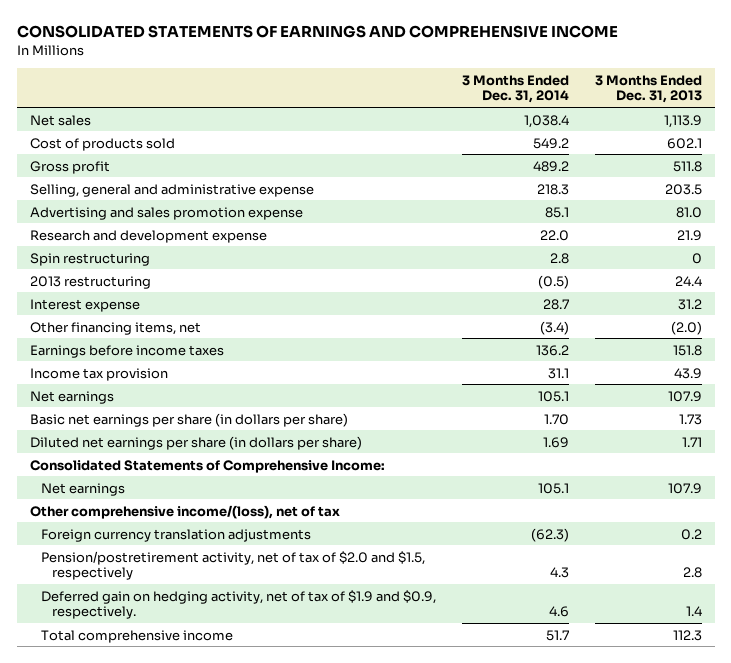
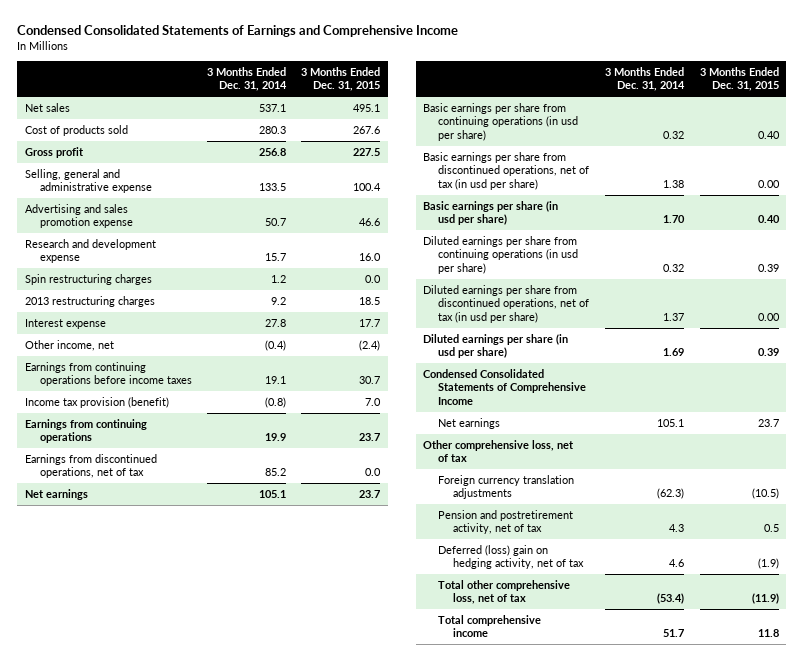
- CONSOLIDATED STATEMENTS OF EARNINGS AND COMPREHENSIVE INCOME
+ Condensed Consolidated Statements of Earnings and Comprehensive Income
- | 3 Months Ended Dec. 31, 2014 | 3 Months Ended Dec. 31, 2013
+ | 3 Months Ended Dec. 31, 2014 | 3 Months Ended Dec. 31, 2015
- Net sales | 1,038.4 | 1,113.9
- Cost of products sold | 549.2 | 602.1
- Gross profit | 489.2 | 511.8
- Selling, general and administrative expense | 218.3 | 203.5
- Advertising and sales promotion expense | 85.1 | 81.0
- Research and development expense | 22.0 | 21.9
- Spin restructuring | 2.8 | 0
- 2013 restructuring | (0.5) | 24.4
- Interest expense | 28.7 | 31.2
- Other financing items, net | (3.4) | (2.0)
- Earnings before income taxes | 136.2 | 151.8
- Income tax provision | 31.1 | 43.9
+ Net sales | 537.1 | 495.1
+ Cost of products sold | 280.3 | 267.6
+ Gross profit | 256.8 | 227.5
+ Selling, general and administrative expense | 133.5 | 100.4
+ Advertising and sales promotion expense | 50.7 | 46.6
+ Research and development expense | 15.7 | 16.0
+ Spin restructuring charges | 1.2 | 0.0
+ 2013 restructuring charges | 9.2 | 18.5
+ Interest expense | 27.8 | 17.7
+ Other income, net | (0.4) | (2.4)
+ Earnings from continuing operations before income taxes | 19.1 | 30.7
+ Income tax provision (benefit) | (0.8) | 7.0
+ Earnings from continuing operations | 19.9 | 23.7
+ Earnings from discontinued operations, net of tax | 85.2 | 0.0
- Basic net earnings per share (in dollars per share) | 1.70 | 1.73
- Diluted net earnings per share (in dollars per share) | 1.69 | 1.71
- Consolidated Statements of Comprehensive Income:
+ Basic earnings per share from continuing operations (in usd per share) | 0.32 | 0.40
+ Basic earnings per share from discontinued operations, net of tax (in usd per share) | 1.38 | 0.00
+ Basic earnings per share (in usd per share) | 1.70 | 0.40
+ Diluted earnings per share from continuing operations (in usd per share) | 0.32 | 0.39
+ Diluted earnings per share from discontinued operations, net of tax (in usd per share) | 1.37 | 0.00
+ Diluted earnings per share (in usd per share) | 1.69 | 0.39
+ Condensed Consolidated Statements of Comprehensive Income
- Other comprehensive income/(loss), net of tax
+ Other comprehensive loss, net of tax
- Pension/postretirement activity, net of tax of $2.0 and $1.5, respectively | 4.3 | 2.8
- Deferred gain on hedging activity, net of tax of $1.9 and $0.9, respectively. | 4.6 | 1.4
+ Pension and postretirement activity, net of tax | 4.3 | 0.5
+ Deferred (loss) gain on hedging activity, net of tax | 4.6 | (1.9)
+ Total other comprehensive loss, net of tax | (53.4) | (11.9)

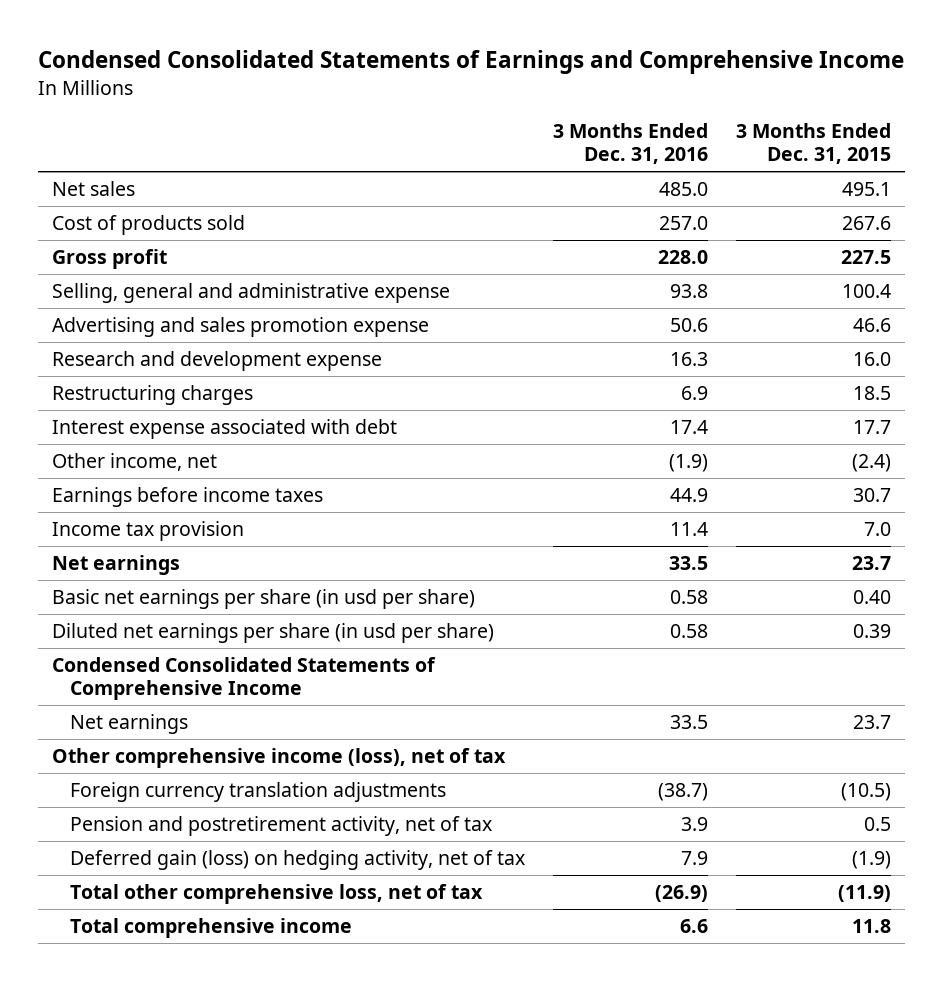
- | 3 Months Ended Dec. 31, 2014 | 3 Months Ended Dec. 31, 2015
+ | 3 Months Ended Dec. 31, 2016 | 3 Months Ended Dec. 31, 2015
- Spin restructuring charges | 1.2 | 0.0
- 2013 restructuring charges | 9.2 | 18.5
- Interest expense | 27.8 | 17.7
+ Restructuring charges | 6.9 | 18.5
+ Interest expense associated with debt | 17.4 | 17.7
- Earnings from continuing operations before income taxes | 19.1 | 30.7
- Income tax provision (benefit) | (0.8) | 7.0
- Earnings from continuing operations | 19.9 | 23.7
- Earnings from discontinued operations, net of tax | 85.2 | 0.0
+ Earnings before income taxes | 44.9 | 30.7
+ Income tax provision | 11.4 | 7.0
- Basic earnings per share from continuing operations (in usd per share) | 0.32 | 0.40
- Basic earnings per share from discontinued operations, net of tax (in usd per share) | 1.38 | 0.00
- Basic earnings per share (in usd per share) | 1.70 | 0.40
- Diluted earnings per share from continuing operations (in usd per share) | 0.32 | 0.39
- Diluted earnings per share from discontinued operations, net of tax (in usd per share) | 1.37 | 0.00
- Diluted earnings per share (in usd per share) | 1.69 | 0.39
+ Basic net earnings per share (in usd per share) | 0.58 | 0.40
+ Diluted net earnings per share (in usd per share) | 0.58 | 0.39
- Other comprehensive loss, net of tax
+ Other comprehensive income (loss), net of tax
- Deferred (loss) gain on hedging activity, net of tax | 4.6 | (1.9)
+ Deferred gain (loss) on hedging activity, net of tax | 7.9 | (1.9)

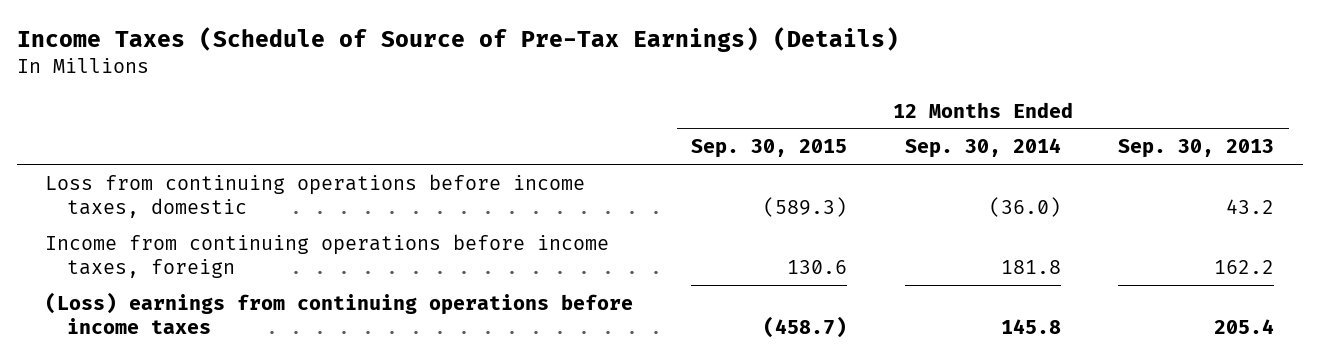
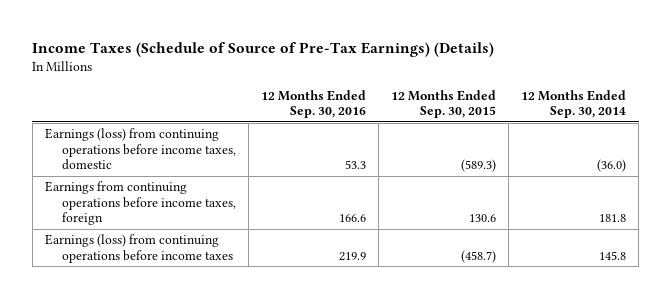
- | 12 Months Ended Sep. 30, 2015 | 12 Months Ended Sep. 30, 2014 | 12 Months Ended Sep. 30, 2013
+ | 12 Months Ended Sep. 30, 2016 | 12 Months Ended Sep. 30, 2015 | 12 Months Ended Sep. 30, 2014
- Loss from continuing operations before income taxes, domestic | (589.3) | (36.0) | 43.2
- Income from continuing operations before income taxes, foreign | 130.6 | 181.8 | 162.2
- (Loss) earnings from continuing operations before income taxes | (458.7) | 145.8 | 205.4
+ Earnings (loss) from continuing operations before income taxes, domestic | 53.3 | (589.3) | (36.0)
+ Earnings from continuing operations before income taxes, foreign | 166.6 | 130.6 | 181.8
+ Earnings (loss) from continuing operations before income taxes | 219.9 | (458.7) | 145.8

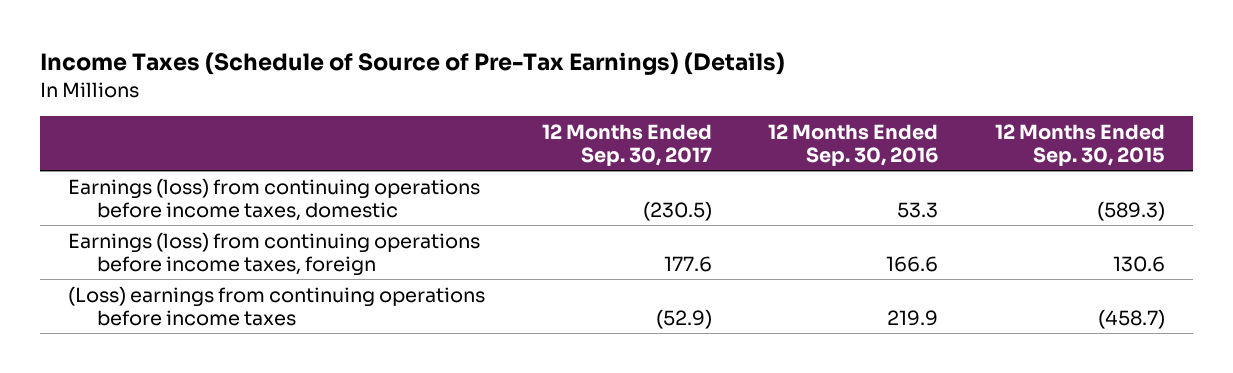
- | 12 Months Ended Sep. 30, 2016 | 12 Months Ended Sep. 30, 2015 | 12 Months Ended Sep. 30, 2014
+ | 12 Months Ended Sep. 30, 2017 | 12 Months Ended Sep. 30, 2016 | 12 Months Ended Sep. 30, 2015
- Earnings from continuing operations before income taxes, foreign | 166.6 | 130.6 | 181.8
- Earnings (loss) from continuing operations before income taxes | 219.9 | (458.7) | 145.8
+ Earnings (loss) from continuing operations before income taxes, foreign | 177.6 | 166.6 | 130.6
+ (Loss) earnings from continuing operations before income taxes | (52.9) | 219.9 | (458.7)

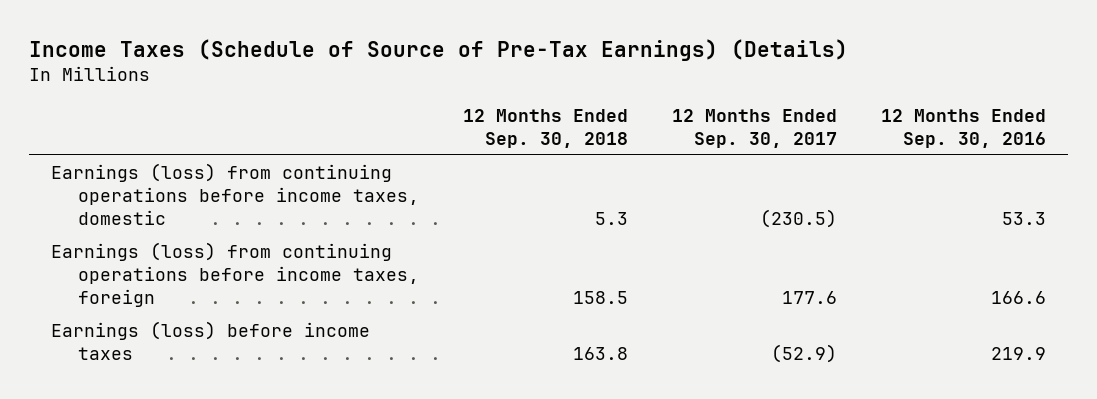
- | 12 Months Ended Sep. 30, 2017 | 12 Months Ended Sep. 30, 2016 | 12 Months Ended Sep. 30, 2015
+ | 12 Months Ended Sep. 30, 2018 | 12 Months Ended Sep. 30, 2017 | 12 Months Ended Sep. 30, 2016
- (Loss) earnings from continuing operations before income taxes | (52.9) | 219.9 | (458.7)
+ Earnings (loss) before income taxes | 163.8 | (52.9) | 219.9

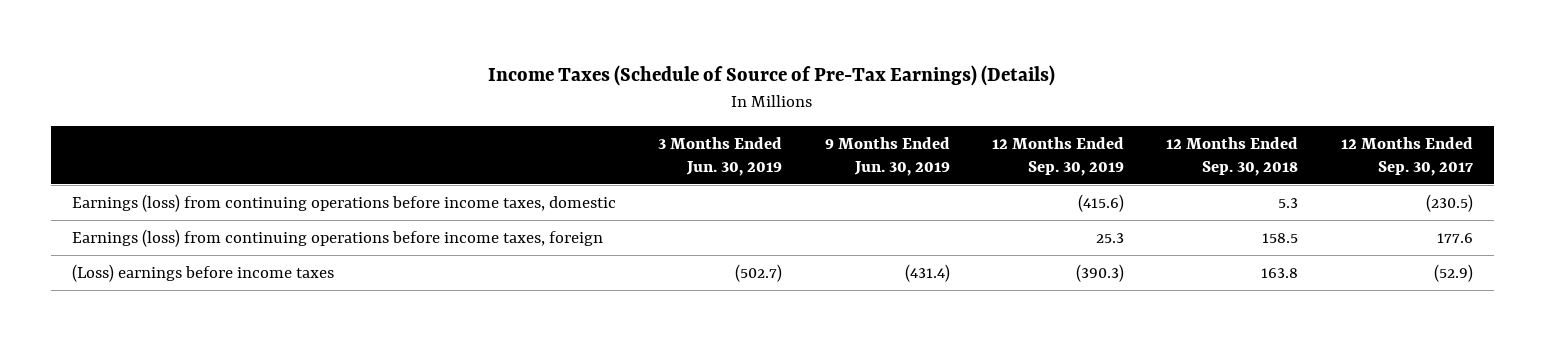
- | 12 Months Ended Sep. 30, 2018 | 12 Months Ended Sep. 30, 2017 | 12 Months Ended Sep. 30, 2016
+ | 3 Months Ended Jun. 30, 2019 | 9 Months Ended Jun. 30, 2019 | 12 Months Ended Sep. 30, 2019 | 12 Months Ended Sep. 30, 2018 | 12 Months Ended Sep. 30, 2017
- Earnings (loss) before income taxes | 163.8 | (52.9) | 219.9
+ (Loss) earnings before income taxes | (502.7) | (431.4) | (390.3) | 163.8 | (52.9)

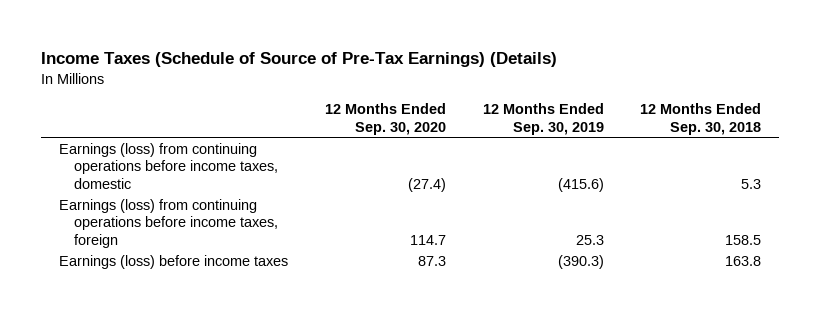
- | 3 Months Ended Jun. 30, 2019 | 9 Months Ended Jun. 30, 2019 | 12 Months Ended Sep. 30, 2019 | 12 Months Ended Sep. 30, 2018 | 12 Months Ended Sep. 30, 2017
+ | 12 Months Ended Sep. 30, 2020 | 12 Months Ended Sep. 30, 2019 | 12 Months Ended Sep. 30, 2018
- (Loss) earnings before income taxes | (502.7) | (431.4) | (390.3) | 163.8 | (52.9)
+ Earnings (loss) before income taxes | 87.3 | (390.3) | 163.8

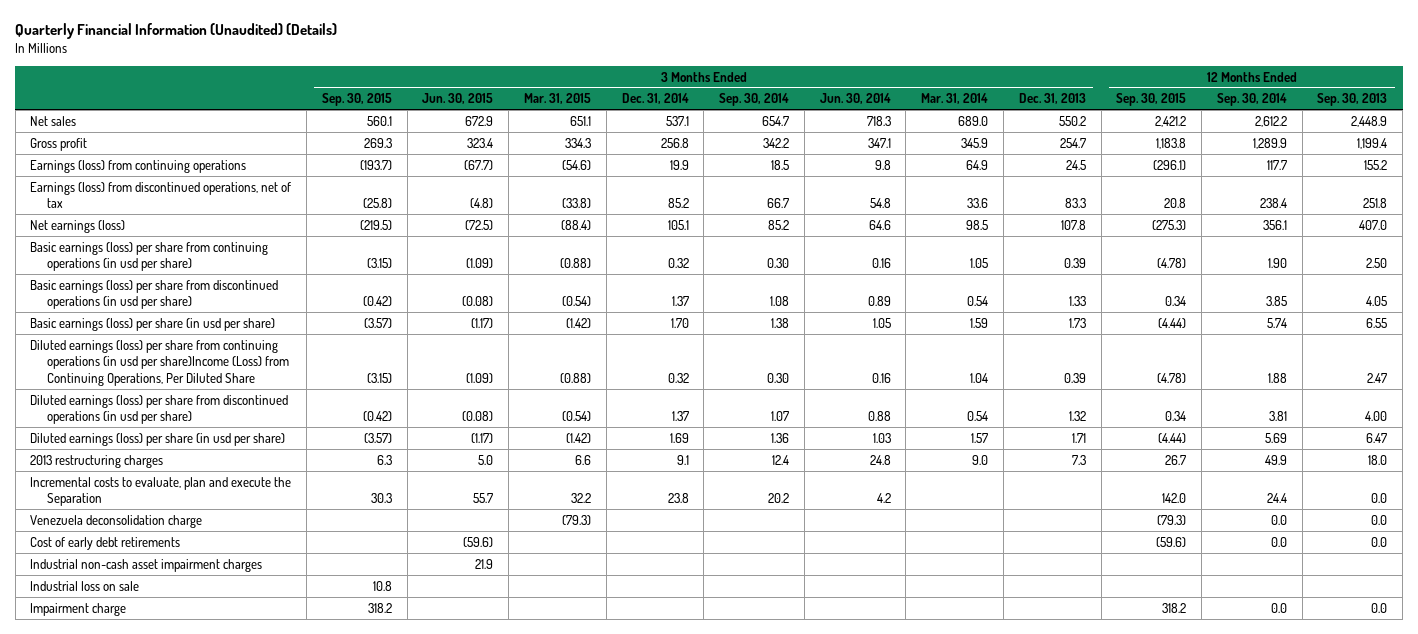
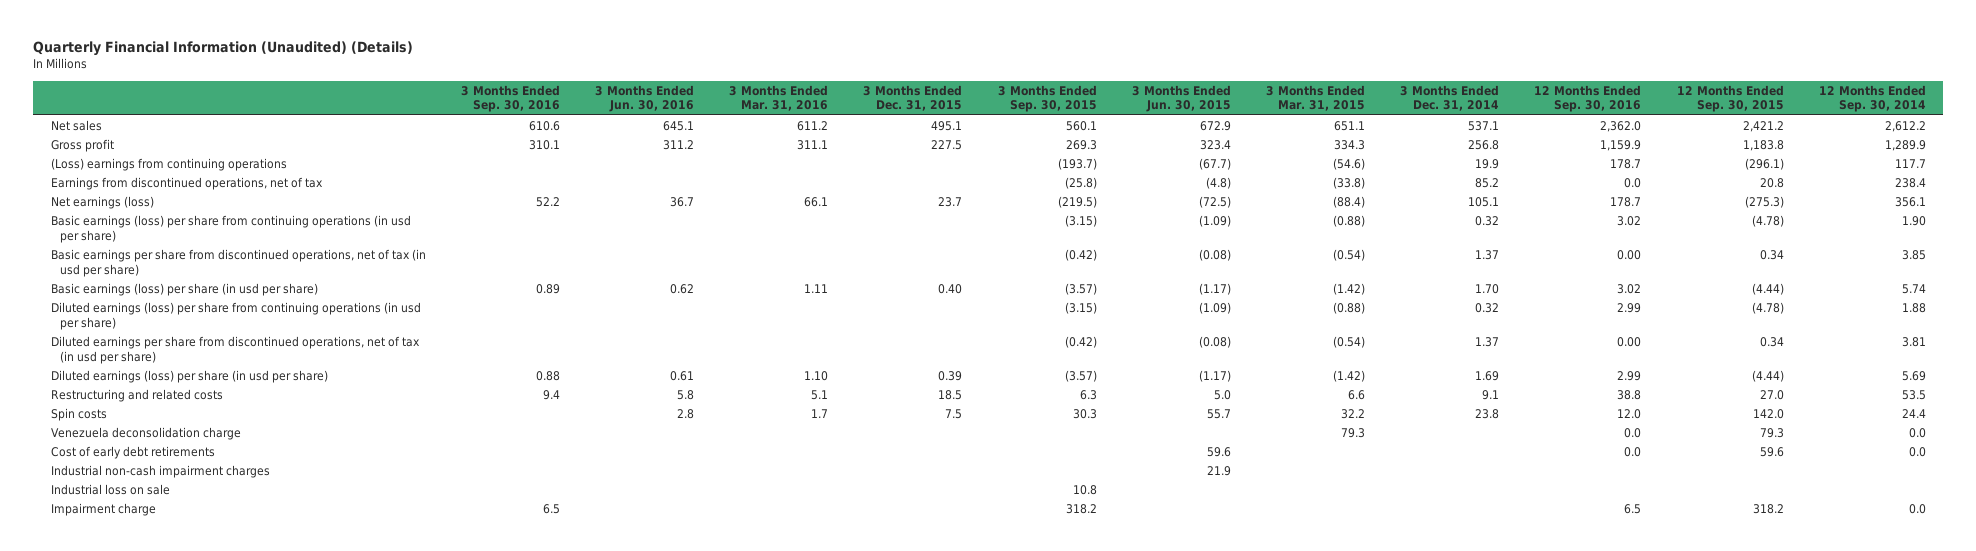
- | 3 Months Ended Sep. 30, 2015 | 3 Months Ended Jun. 30, 2015 | 3 Months Ended Mar. 31, 2015 | 3 Months Ended Dec. 31, 2014 | 3 Months Ended Sep. 30, 2014 | 3 Months Ended Jun. 30, 2014 | 3 Months Ended Mar. 31, 2014 | 3 Months Ended Dec. 31, 2013 | 12 Months Ended Sep. 30, 2015 | 12 Months Ended Sep. 30, 2014 | 12 Months Ended Sep. 30, 2013
+ | 3 Months Ended Sep. 30, 2016 | 3 Months Ended Jun. 30, 2016 | 3 Months Ended Mar. 31, 2016 | 3 Months Ended Dec. 31, 2015 | 3 Months Ended Sep. 30, 2015 | 3 Months Ended Jun. 30, 2015 | 3 Months Ended Mar. 31, 2015 | 3 Months Ended Dec. 31, 2014 | 12 Months Ended Sep. 30, 2016 | 12 Months Ended Sep. 30, 2015 | 12 Months Ended Sep. 30, 2014
- Earnings (loss) from continuing operations | (193.7) | (67.7) | (54.6) | 19.9 | 18.5 | 9.8 | 64.9 | 24.5 | (296.1) | 117.7 | 155.2
- Earnings (loss) from discontinued operations, net of tax | (25.8) | (4.8) | (33.8) | 85.2 | 66.7 | 54.8 | 33.6 | 83.3 | 20.8 | 238.4 | 251.8
+ (Loss) earnings from continuing operations | | | | | (193.7) | (67.7) | (54.6) | 19.9 | 178.7 | (296.1) | 117.7
+ Earnings from discontinued operations, net of tax | | | | | (25.8) | (4.8) | (33.8) | 85.2 | 0.0 | 20.8 | 238.4
- Basic earnings (loss) per share from discontinued operations (in usd per share) | (0.42) | (0.08) | (0.54) | 1.37 | 1.08 | 0.89 | 0.54 | 1.33 | 0.34 | 3.85 | 4.05
+ Basic earnings per share from discontinued operations, net of tax (in usd per share) | | | | | (0.42) | (0.08) | (0.54) | 1.37 | 0.00 | 0.34 | 3.85
- Diluted earnings (loss) per share from continuing operations (in usd per share)Income (Loss) from Continuing Operations, Per Diluted Share | (3.15) | (1.09) | (0.88) | 0.32 | 0.30 | 0.16 | 1.04 | 0.39 | (4.78) | 1.88 | 2.47
- Diluted earnings (loss) per share from discontinued operations (in usd per share) | (0.42) | (0.08) | (0.54) | 1.37 | 1.07 | 0.88 | 0.54 | 1.32 | 0.34 | 3.81 | 4.00
+ Diluted earnings (loss) per share from continuing operations (in usd per share) | | | | | (3.15) | (1.09) | (0.88) | 0.32 | 2.99 | (4.78) | 1.88
+ Diluted earnings per share from discontinued operations, net of tax (in usd per share) | | | | | (0.42) | (0.08) | (0.54) | 1.37 | 0.00 | 0.34 | 3.81
- 2013 restructuring charges | 6.3 | 5.0 | 6.6 | 9.1 | 12.4 | 24.8 | 9.0 | 7.3 | 26.7 | 49.9 | 18.0
- Incremental costs to evaluate, plan and execute the Separation | 30.3 | 55.7 | 32.2 | 23.8 | 20.2 | 4.2 | | | 142.0 | 24.4 | 0.0
- Venezuela deconsolidation charge | | | (79.3) | | | | | | (79.3) | 0.0 | 0.0
- Cost of early debt retirements | | (59.6) | | | | | | | (59.6) | 0.0 | 0.0
- Industrial non-cash asset impairment charges | | 21.9 | | | | | | | | |
+ Restructuring and related costs | 9.4 | 5.8 | 5.1 | 18.5 | 6.3 | 5.0 | 6.6 | 9.1 | 38.8 | 27.0 | 53.5
+ Spin costs | | 2.8 | 1.7 | 7.5 | 30.3 | 55.7 | 32.2 | 23.8 | 12.0 | 142.0 | 24.4
+ Venezuela deconsolidation charge | | | | | | | 79.3 | | 0.0 | 79.3 | 0.0
+ Cost of early debt retirements | | | | | | 59.6 | | | 0.0 | 59.6 | 0.0
+ Industrial non-cash impairment charges | | | | | | 21.9 | | | | |

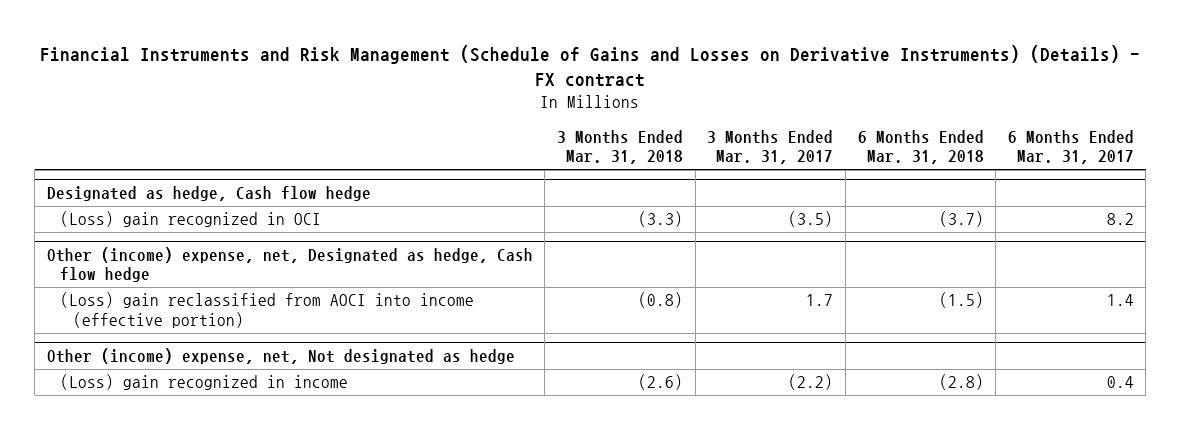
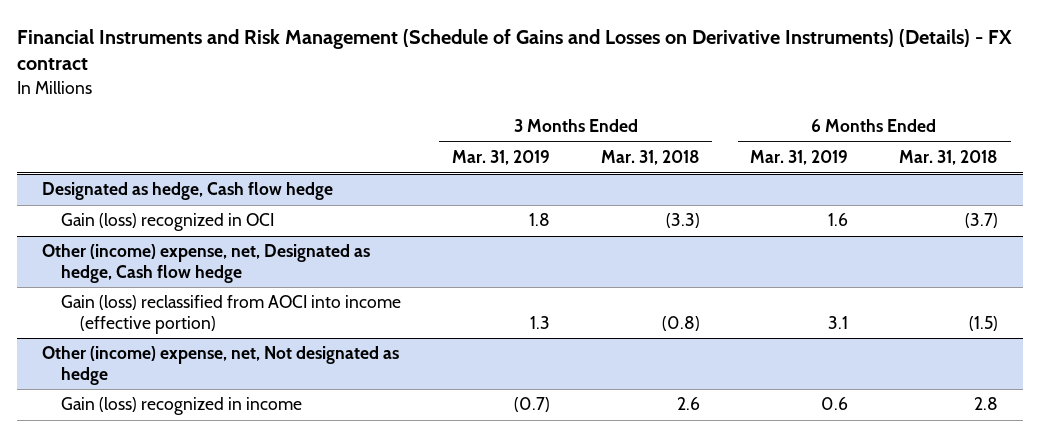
- | 3 Months Ended Mar. 31, 2018 | 3 Months Ended Mar. 31, 2017 | 6 Months Ended Mar. 31, 2018 | 6 Months Ended Mar. 31, 2017
+ | 3 Months Ended Mar. 31, 2019 | 3 Months Ended Mar. 31, 2018 | 6 Months Ended Mar. 31, 2019 | 6 Months Ended Mar. 31, 2018
@ Designated as hedge, Cash flow hedge
- (Loss) gain recognized in OCI | (3.3) | (3.5) | (3.7) | 8.2
+ Gain (loss) recognized in OCI | 1.8 | (3.3) | 1.6 | (3.7)
@ Other (income) expense, net, Designated as hedge, Cash flow hedge
- (Loss) gain reclassified from AOCI into income (effective portion) | (0.8) | 1.7 | (1.5) | 1.4
+ Gain (loss) reclassified from AOCI into income (effective portion) | 1.3 | (0.8) | 3.1 | (1.5)
@ Other (income) expense, net, Not designated as hedge
- (Loss) gain recognized in income | (2.6) | (2.2) | (2.8) | 0.4
+ Gain (loss) recognized in income | (0.7) | 2.6 | 0.6 | 2.8

